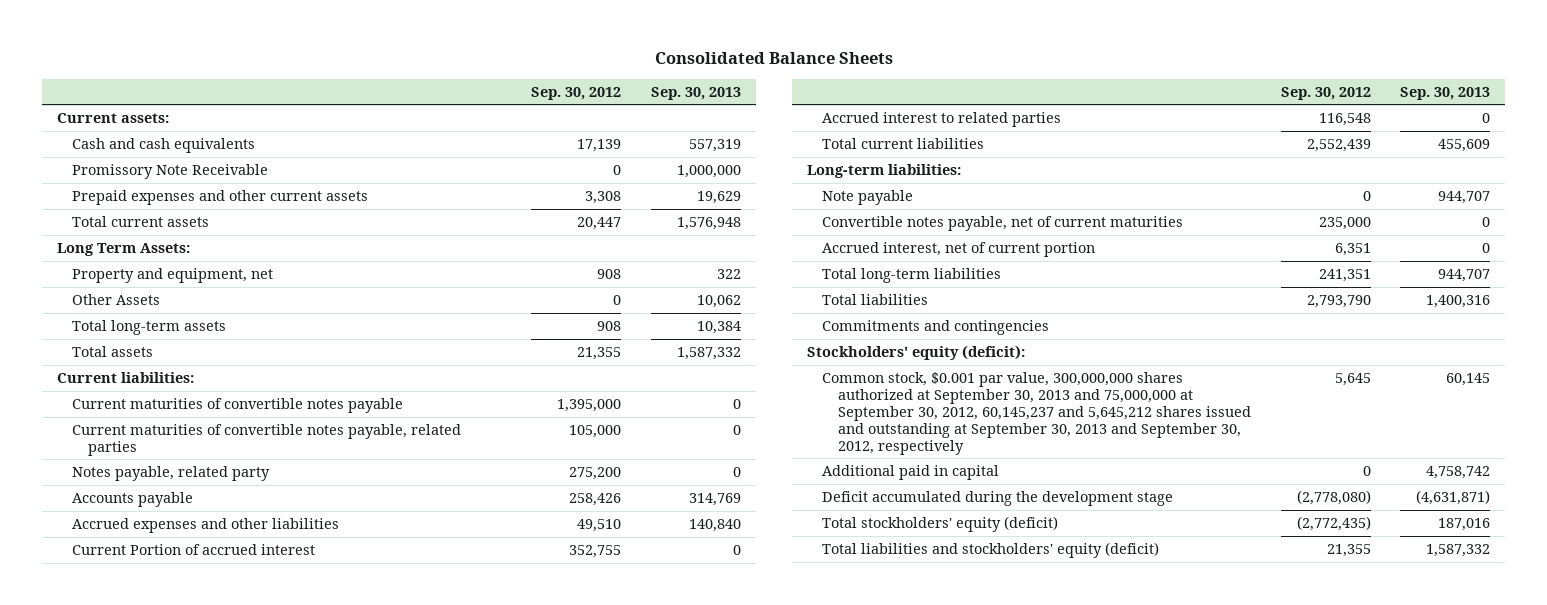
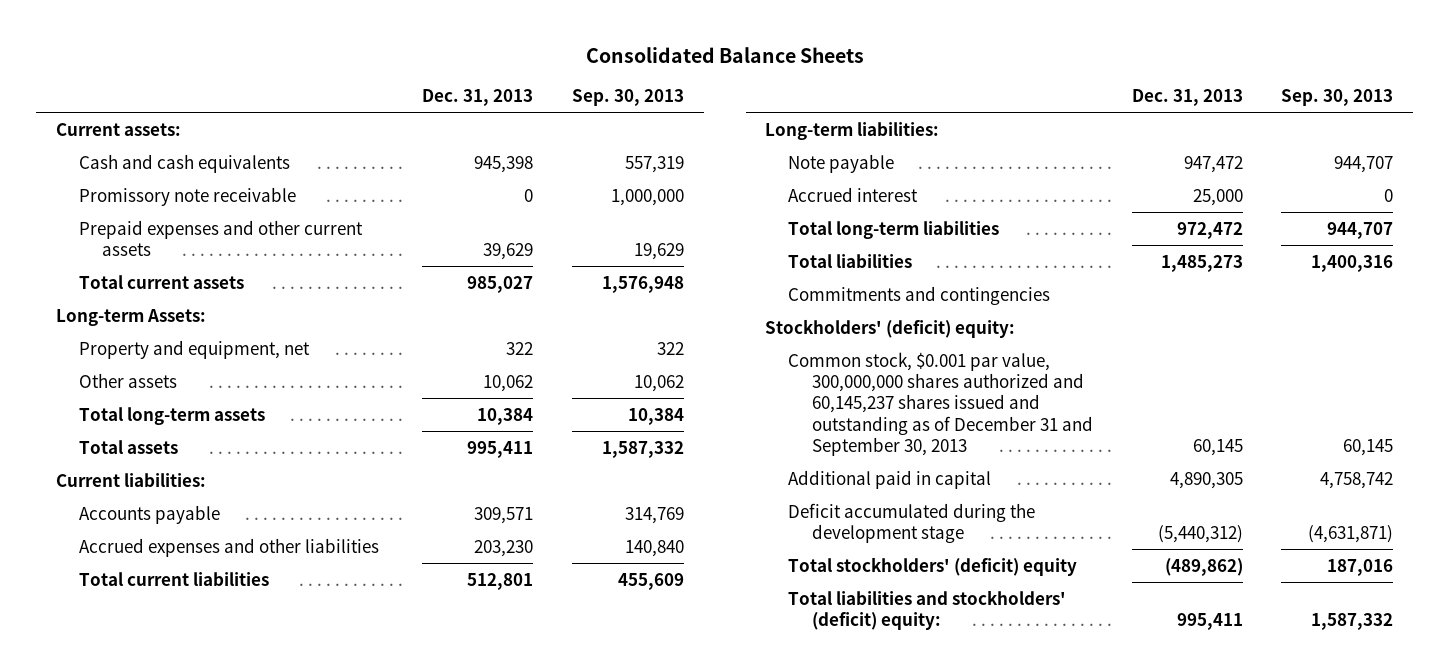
- | Sep. 30, 2012 | Sep. 30, 2013
+ | Dec. 31, 2013 | Sep. 30, 2013
- Promissory Note Receivable | 0 | 1,000,000
+ Promissory note receivable | 0 | 1,000,000
- Long Term Assets:
+ Long-term Assets:
- Other Assets | 0 | 10,062
+ Other assets | 10,062 | 10,062
- Current maturities of convertible notes payable | 1,395,000 | 0
- Current maturities of convertible notes payable, related parties | 105,000 | 0
- Notes payable, related party | 275,200 | 0
- Current Portion of accrued interest | 352,755 | 0
- Accrued interest to related parties | 116,548 | 0
- Convertible notes payable, net of current maturities | 235,000 | 0
- Accrued interest, net of current portion | 6,351 | 0
+ Accrued interest | 25,000 | 0
- Stockholders' equity (deficit):
- Common stock, $0.001 par value, 300,000,000 shares authorized at September 30, 2013 and 75,000,000 at September 30, 2012, 60,145,237 and 5,645,212 shares issued and outstanding at September 30, 2013 and September 30, 2012, respectively | 5,645 | 60,145
+ Stockholders' (deficit) equity:
+ Common stock, $0.001 par value, 300,000,000 shares authorized and 60,145,237 shares issued and outstanding as of December 31 and September 30, 2013 | 60,145 | 60,145
- Total stockholders' equity (deficit) | (2,772,435) | 187,016
- Total liabilities and stockholders' equity (deficit) | 21,355 | 1,587,332
+ Total stockholders' (deficit) equity | (489,862) | 187,016
+ Total liabilities and stockholders' (deficit) equity: | 995,411 | 1,587,332

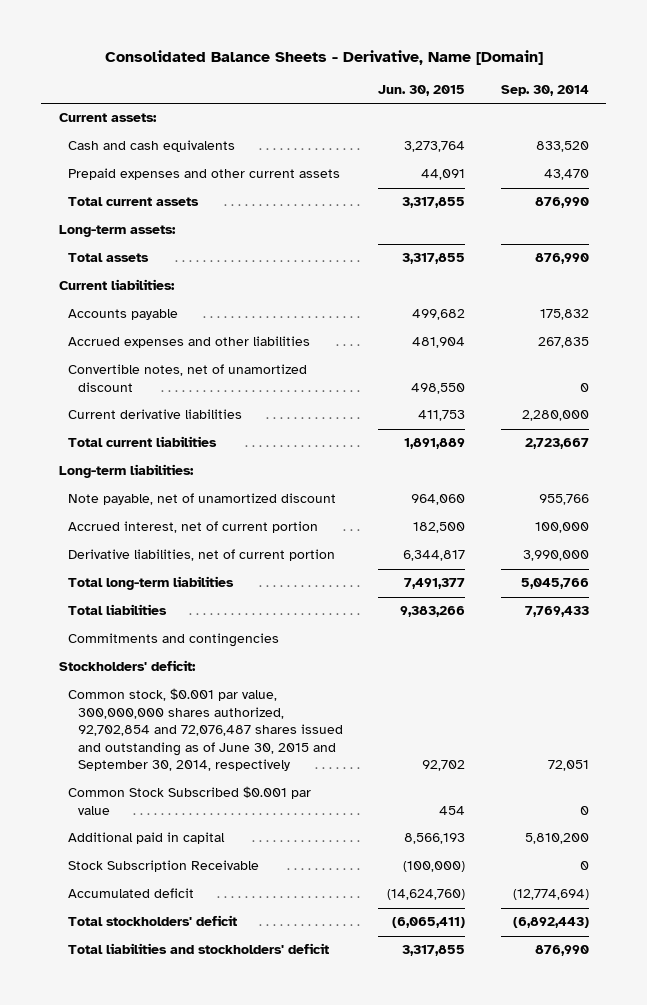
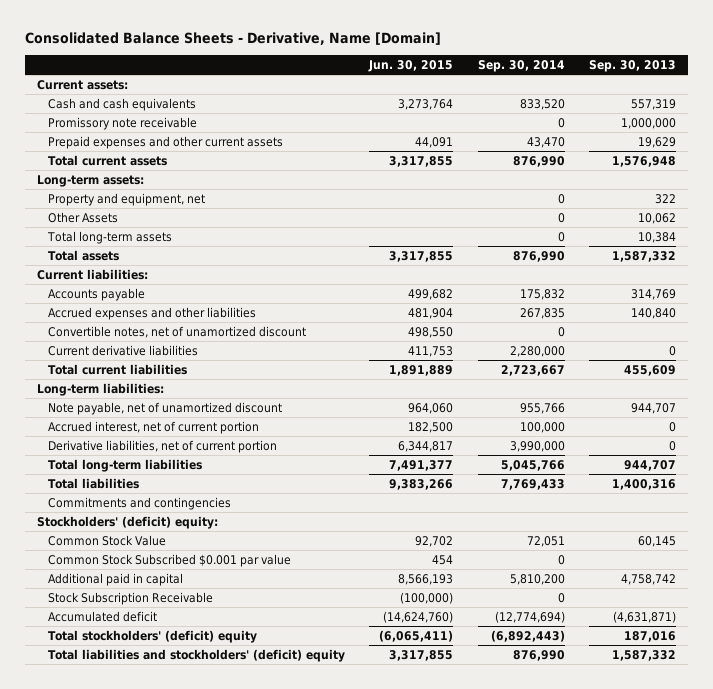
- | Jun. 30, 2015 | Sep. 30, 2014
+ | Jun. 30, 2015 | Sep. 30, 2014 | Sep. 30, 2013
+ Promissory note receivable | | 0 | 1,000,000
+ Property and equipment, net | | 0 | 322
+ Other Assets | | 0 | 10,062
+ Total long-term assets | | 0 | 10,384
- Stockholders' deficit:
- Common stock, $0.001 par value, 300,000,000 shares authorized, 92,702,854 and 72,076,487 shares issued and outstanding as of June 30, 2015 and September 30, 2014, respectively | 92,702 | 72,051
+ Stockholders' (deficit) equity:
+ Common Stock Value | 92,702 | 72,051 | 60,145
- Total stockholders' deficit | (6,065,411) | (6,892,443)
- Total liabilities and stockholders' deficit | 3,317,855 | 876,990
+ Total stockholders' (deficit) equity | (6,065,411) | (6,892,443) | 187,016
+ Total liabilities and stockholders' (deficit) equity | 3,317,855 | 876,990 | 1,587,332

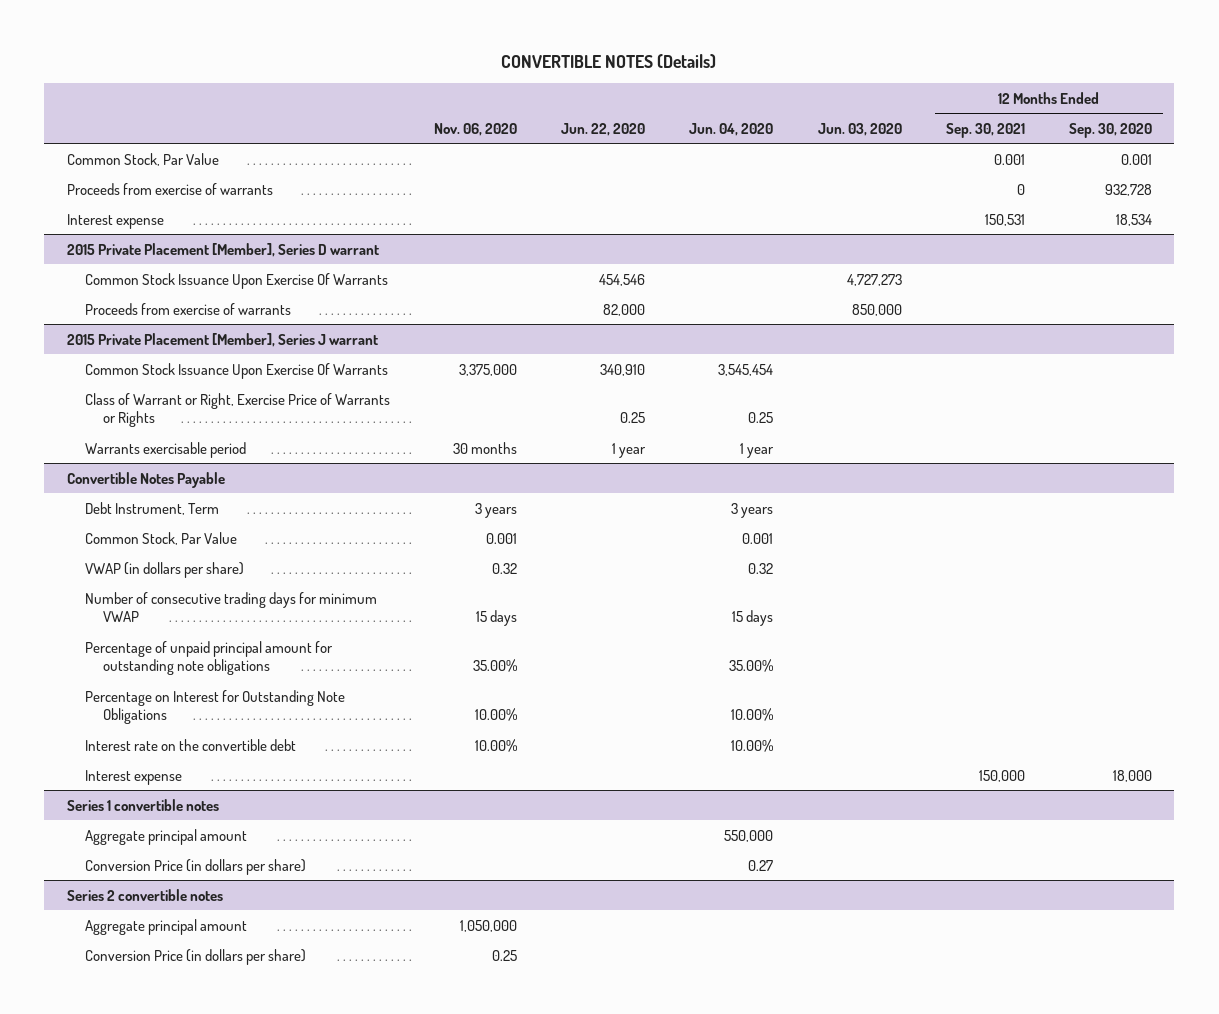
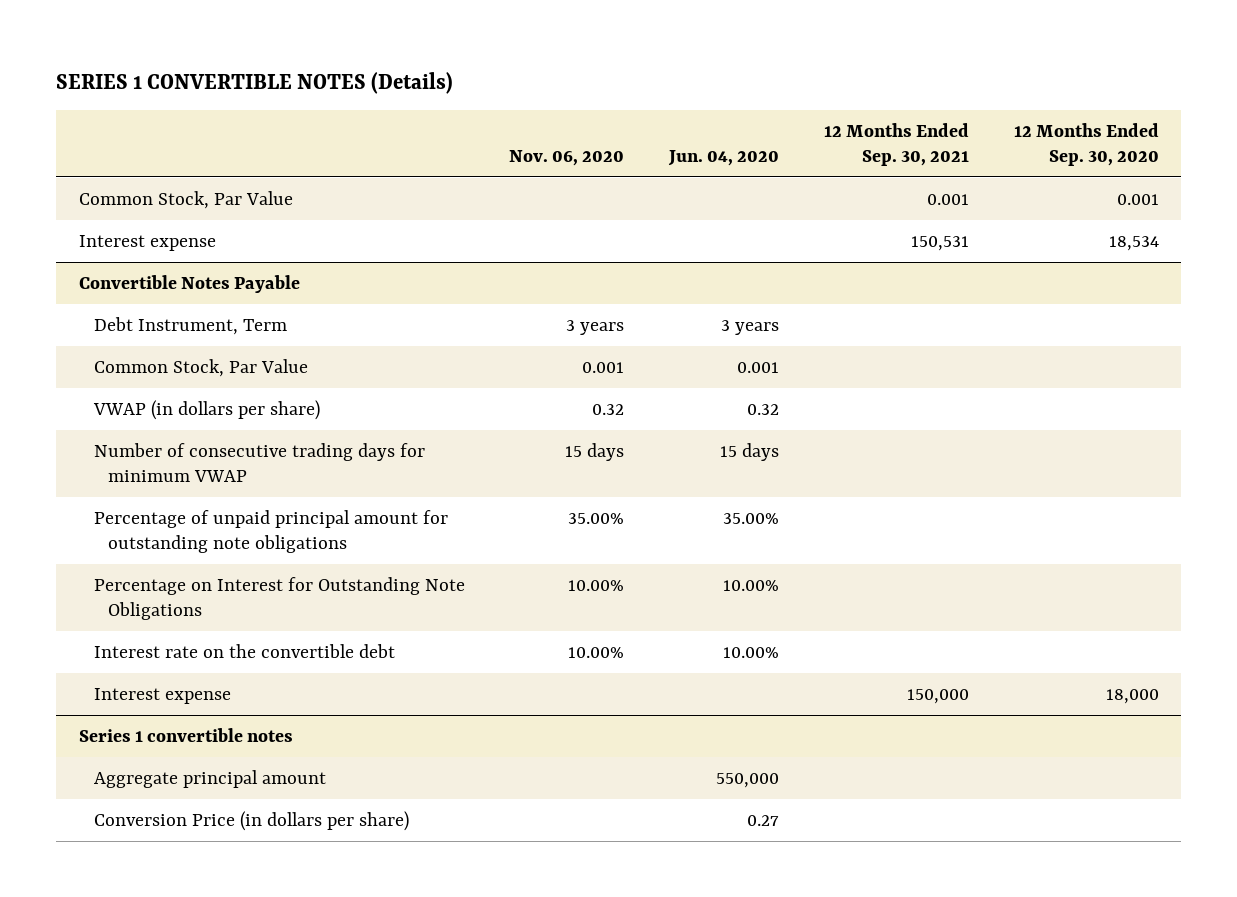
- CONVERTIBLE NOTES (Details)
+ SERIES 1 CONVERTIBLE NOTES (Details)
- | Nov. 06, 2020 | Jun. 22, 2020 | Jun. 04, 2020 | Jun. 03, 2020 | 12 Months Ended Sep. 30, 2021 | 12 Months Ended Sep. 30, 2020
+ | Nov. 06, 2020 | Jun. 04, 2020 | 12 Months Ended Sep. 30, 2021 | 12 Months Ended Sep. 30, 2020
- Proceeds from exercise of warrants | | | | | 0 | 932,728
- 2015 Private Placement [Member], Series D warrant
- Common Stock Issuance Upon Exercise Of Warrants | | 454,546 | | 4,727,273 | |
- Proceeds from exercise of warrants | | 82,000 | | 850,000 | |
- 2015 Private Placement [Member], Series J warrant
- Common Stock Issuance Upon Exercise Of Warrants | 3,375,000 | 340,910 | 3,545,454 | | |
- Class of Warrant or Right, Exercise Price of Warrants or Rights | | 0.25 | 0.25 | | |
- Warrants exercisable period | 30 months | 1 year | 1 year | | |
- Series 2 convertible notes
- Aggregate principal amount | 1,050,000 | | | | |
- Conversion Price (in dollars per share) | 0.25 | | | | |

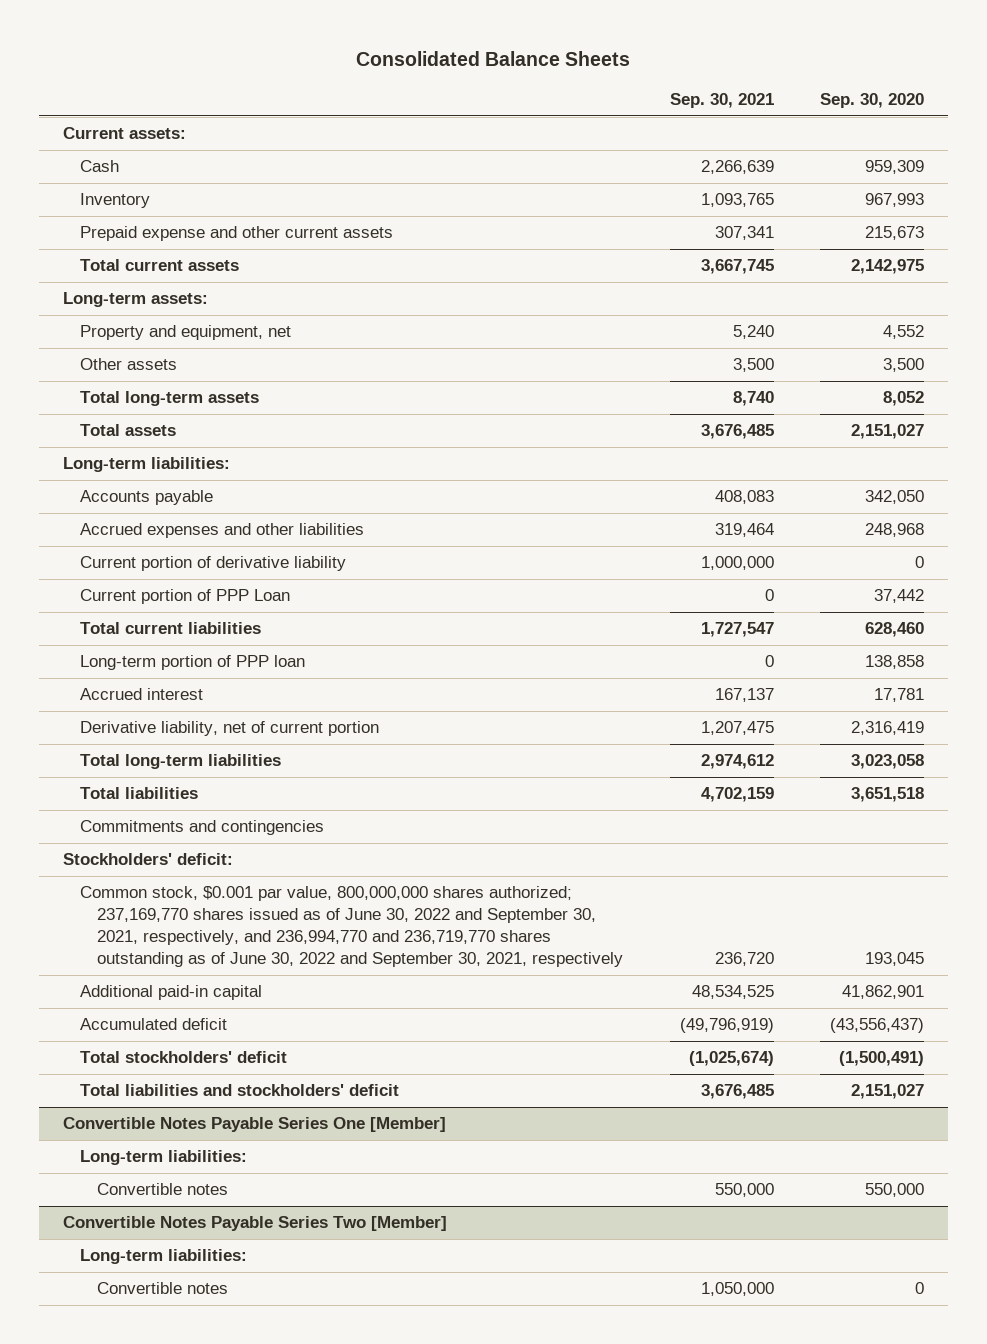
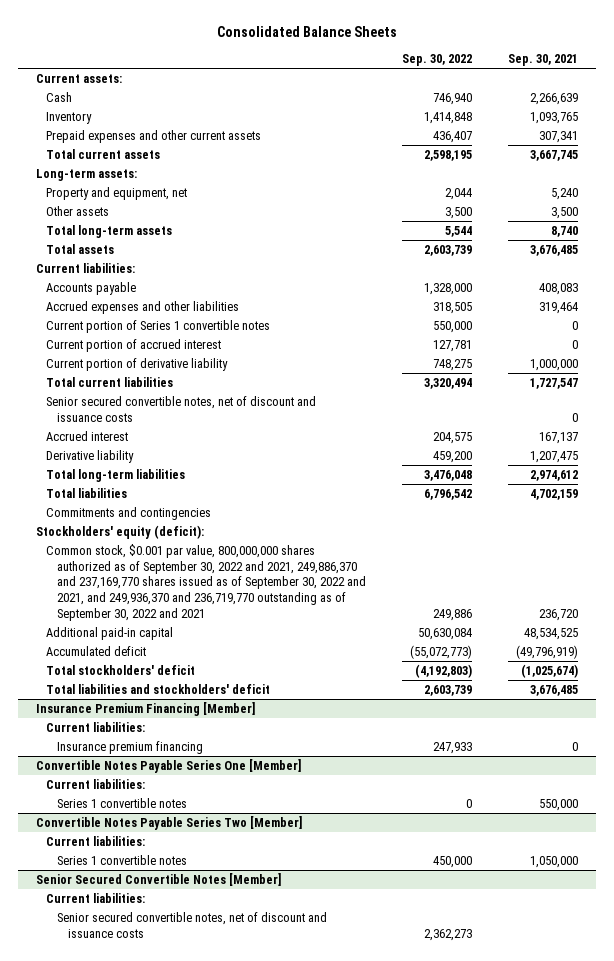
- | Sep. 30, 2021 | Sep. 30, 2020
+ | Sep. 30, 2022 | Sep. 30, 2021
- Prepaid expense and other current assets | 307,341 | 215,673
+ Prepaid expenses and other current assets | 436,407 | 307,341
- Long-term liabilities:
+ Current liabilities:
+ Current portion of Series 1 convertible notes | 550,000 | 0
+ Current portion of accrued interest | 127,781 | 0
- Current portion of PPP Loan | 0 | 37,442
- Long-term portion of PPP loan | 0 | 138,858
+ Senior secured convertible notes, net of discount and issuance costs | | 0
- Derivative liability, net of current portion | 1,207,475 | 2,316,419
+ Derivative liability | 459,200 | 1,207,475
- Stockholders' deficit:
- Common stock, $0.001 par value, 800,000,000 shares authorized; 237,169,770 shares issued as of June 30, 2022 and September 30, 2021, respectively, and 236,994,770 and 236,719,770 shares outstanding as of June 30, 2022 and September 30, 2021, respectively | 236,720 | 193,045
+ Stockholders' equity (deficit):
+ Common stock, $0.001 par value, 800,000,000 shares authorized as of September 30, 2022 and 2021, 249,886,370 and 237,169,770 shares issued as of September 30, 2022 and 2021, and 249,936,370 and 236,719,770 outstanding as of September 30, 2022 and 2021 | 249,886 | 236,720
+ Insurance Premium Financing [Member]
+ Current liabilities:
+ Insurance premium financing | 247,933 | 0
@ Convertible Notes Payable Series One [Member]
- Long-term liabilities:
- Convertible notes | 550,000 | 550,000
+ Current liabilities:
+ Series 1 convertible notes | 0 | 550,000
@ Convertible Notes Payable Series Two [Member]
- Long-term liabilities:
- Convertible notes | 1,050,000 | 0
+ Current liabilities:
+ Series 1 convertible notes | 450,000 | 1,050,000
+ Senior Secured Convertible Notes [Member]
+ Current liabilities:
+ Senior secured convertible notes, net of discount and issuance costs | 2,362,273 |

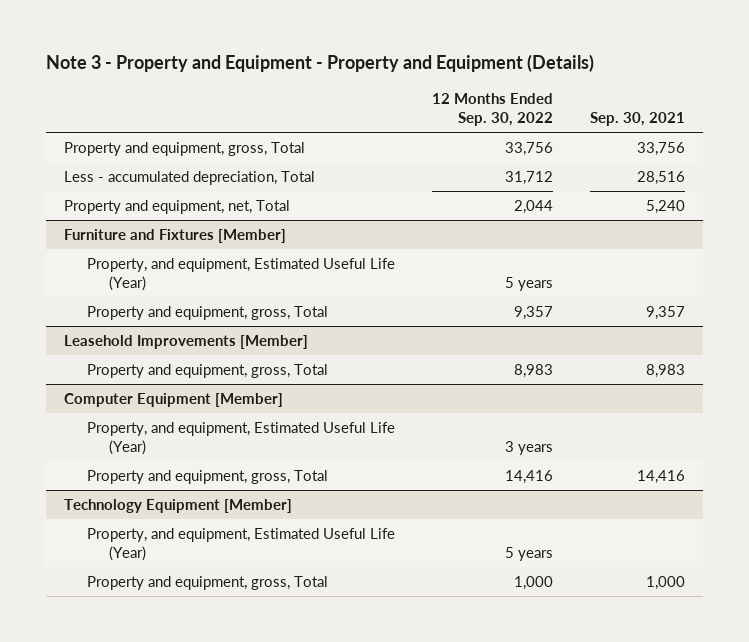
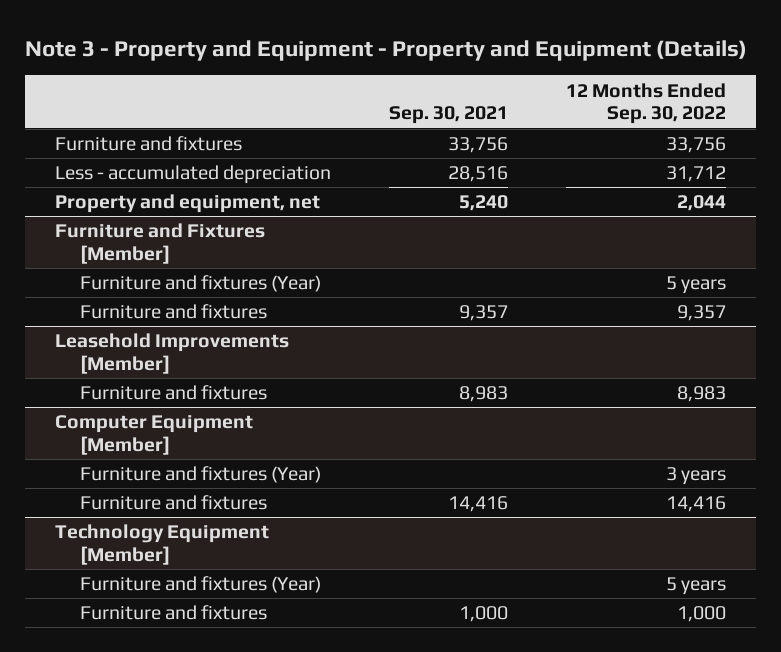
- | 12 Months Ended Sep. 30, 2022 | Sep. 30, 2021
+ | Sep. 30, 2021 | 12 Months Ended Sep. 30, 2022
- Property and equipment, gross, Total | 33,756 | 33,756
- Less - accumulated depreciation, Total | 31,712 | 28,516
- Property and equipment, net, Total | 2,044 | 5,240
+ Furniture and fixtures | 33,756 | 33,756
+ Less - accumulated depreciation | 28,516 | 31,712
+ Property and equipment, net | 5,240 | 2,044
@ Furniture and Fixtures [Member]
- Property, and equipment, Estimated Useful Life (Year) | 5 years |
- Property and equipment, gross, Total | 9,357 | 9,357
+ Furniture and fixtures (Year) | | 5 years
+ Furniture and fixtures | 9,357 | 9,357
@ Leasehold Improvements [Member]
- Property and equipment, gross, Total | 8,983 | 8,983
+ Furniture and fixtures | 8,983 | 8,983
@ Computer Equipment [Member]
- Property, and equipment, Estimated Useful Life (Year) | 3 years |
- Property and equipment, gross, Total | 14,416 | 14,416
+ Furniture and fixtures (Year) | | 3 years
+ Furniture and fixtures | 14,416 | 14,416
@ Technology Equipment [Member]
- Property, and equipment, Estimated Useful Life (Year) | 5 years |
- Property and equipment, gross, Total | 1,000 | 1,000
+ Furniture and fixtures (Year) | | 5 years
+ Furniture and fixtures | 1,000 | 1,000

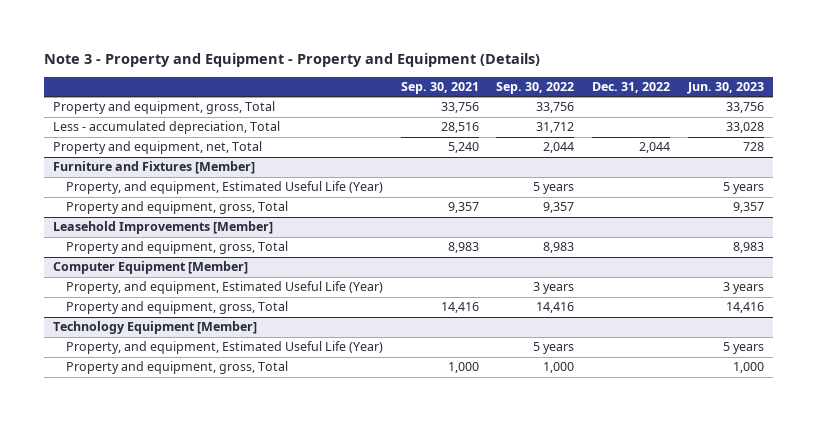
- | Sep. 30, 2021 | 12 Months Ended Sep. 30, 2022
+ | Sep. 30, 2021 | Sep. 30, 2022 | Dec. 31, 2022 | Jun. 30, 2023
- Furniture and fixtures | 33,756 | 33,756
- Less - accumulated depreciation | 28,516 | 31,712
- Property and equipment, net | 5,240 | 2,044
+ Property and equipment, gross, Total | 33,756 | 33,756 | | 33,756
+ Less - accumulated depreciation, Total | 28,516 | 31,712 | | 33,028
+ Property and equipment, net, Total | 5,240 | 2,044 | 2,044 | 728
@ Furniture and Fixtures [Member]
- Furniture and fixtures (Year) | | 5 years
- Furniture and fixtures | 9,357 | 9,357
+ Property, and equipment, Estimated Useful Life (Year) | | 5 years | | 5 years
+ Property and equipment, gross, Total | 9,357 | 9,357 | | 9,357
@ Leasehold Improvements [Member]
- Furniture and fixtures | 8,983 | 8,983
+ Property and equipment, gross, Total | 8,983 | 8,983 | | 8,983
@ Computer Equipment [Member]
- Furniture and fixtures (Year) | | 3 years
- Furniture and fixtures | 14,416 | 14,416
+ Property, and equipment, Estimated Useful Life (Year) | | 3 years | | 3 years
+ Property and equipment, gross, Total | 14,416 | 14,416 | | 14,416
@ Technology Equipment [Member]
- Furniture and fixtures (Year) | | 5 years
- Furniture and fixtures | 1,000 | 1,000
+ Property, and equipment, Estimated Useful Life (Year) | | 5 years | | 5 years
+ Property and equipment, gross, Total | 1,000 | 1,000 | | 1,000

